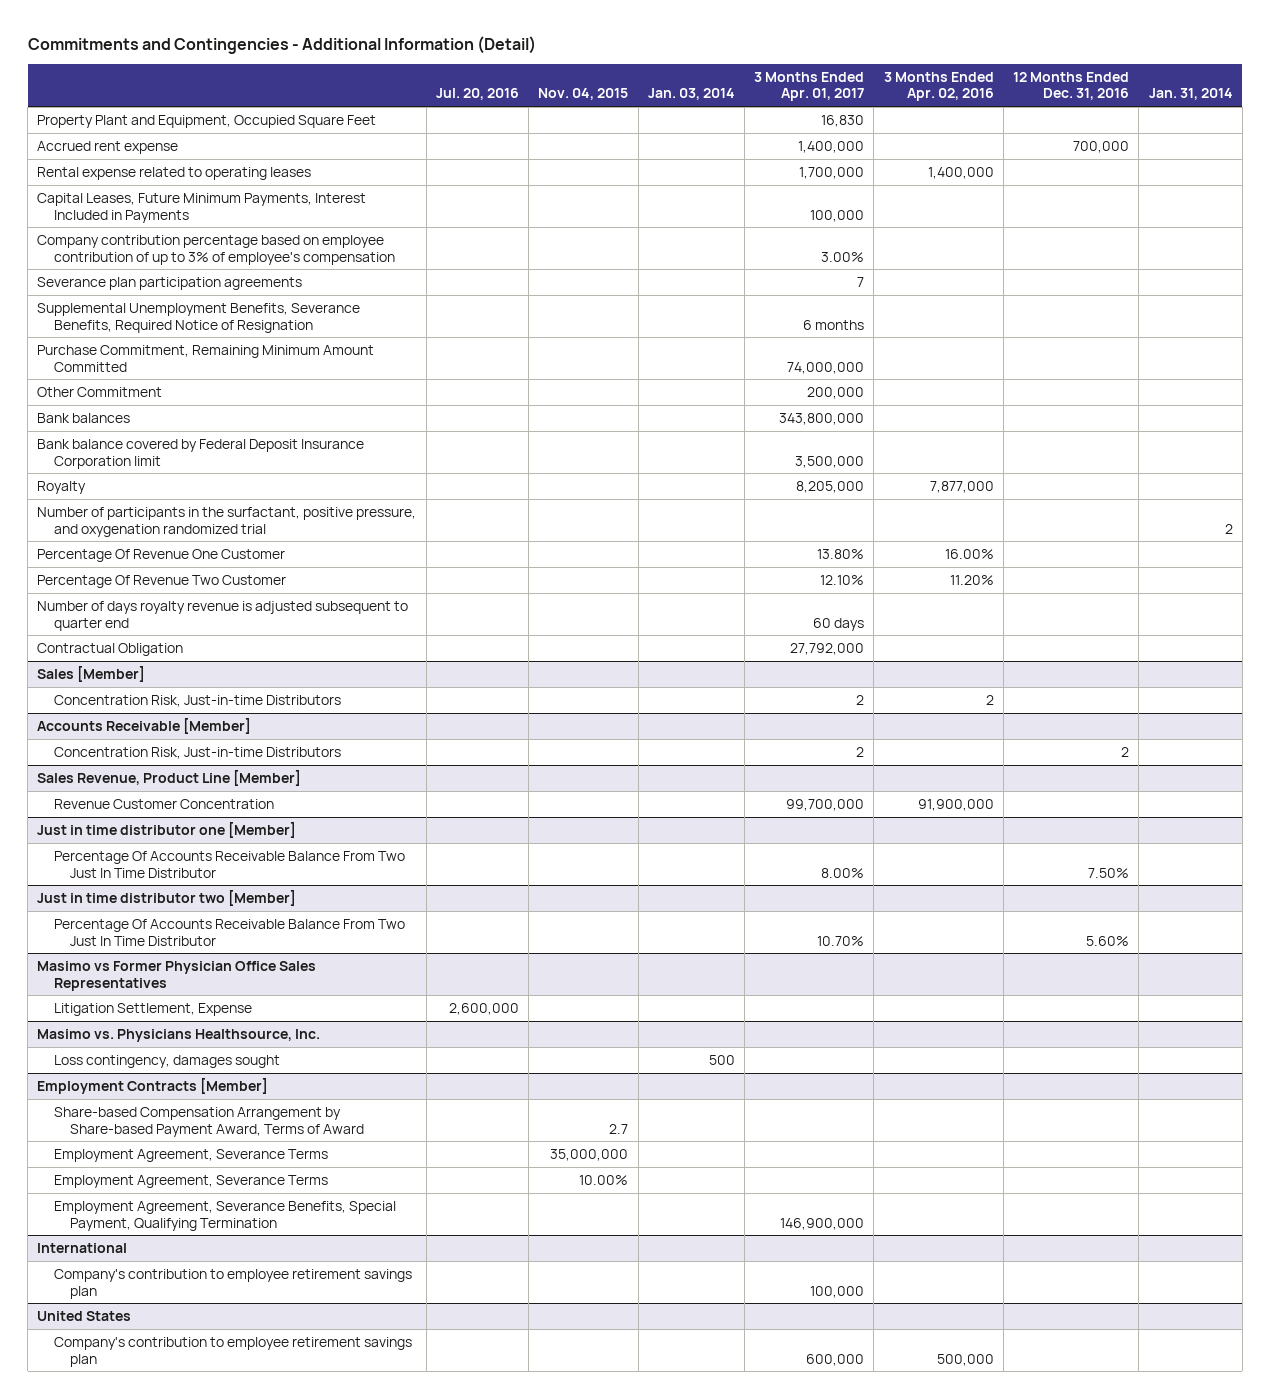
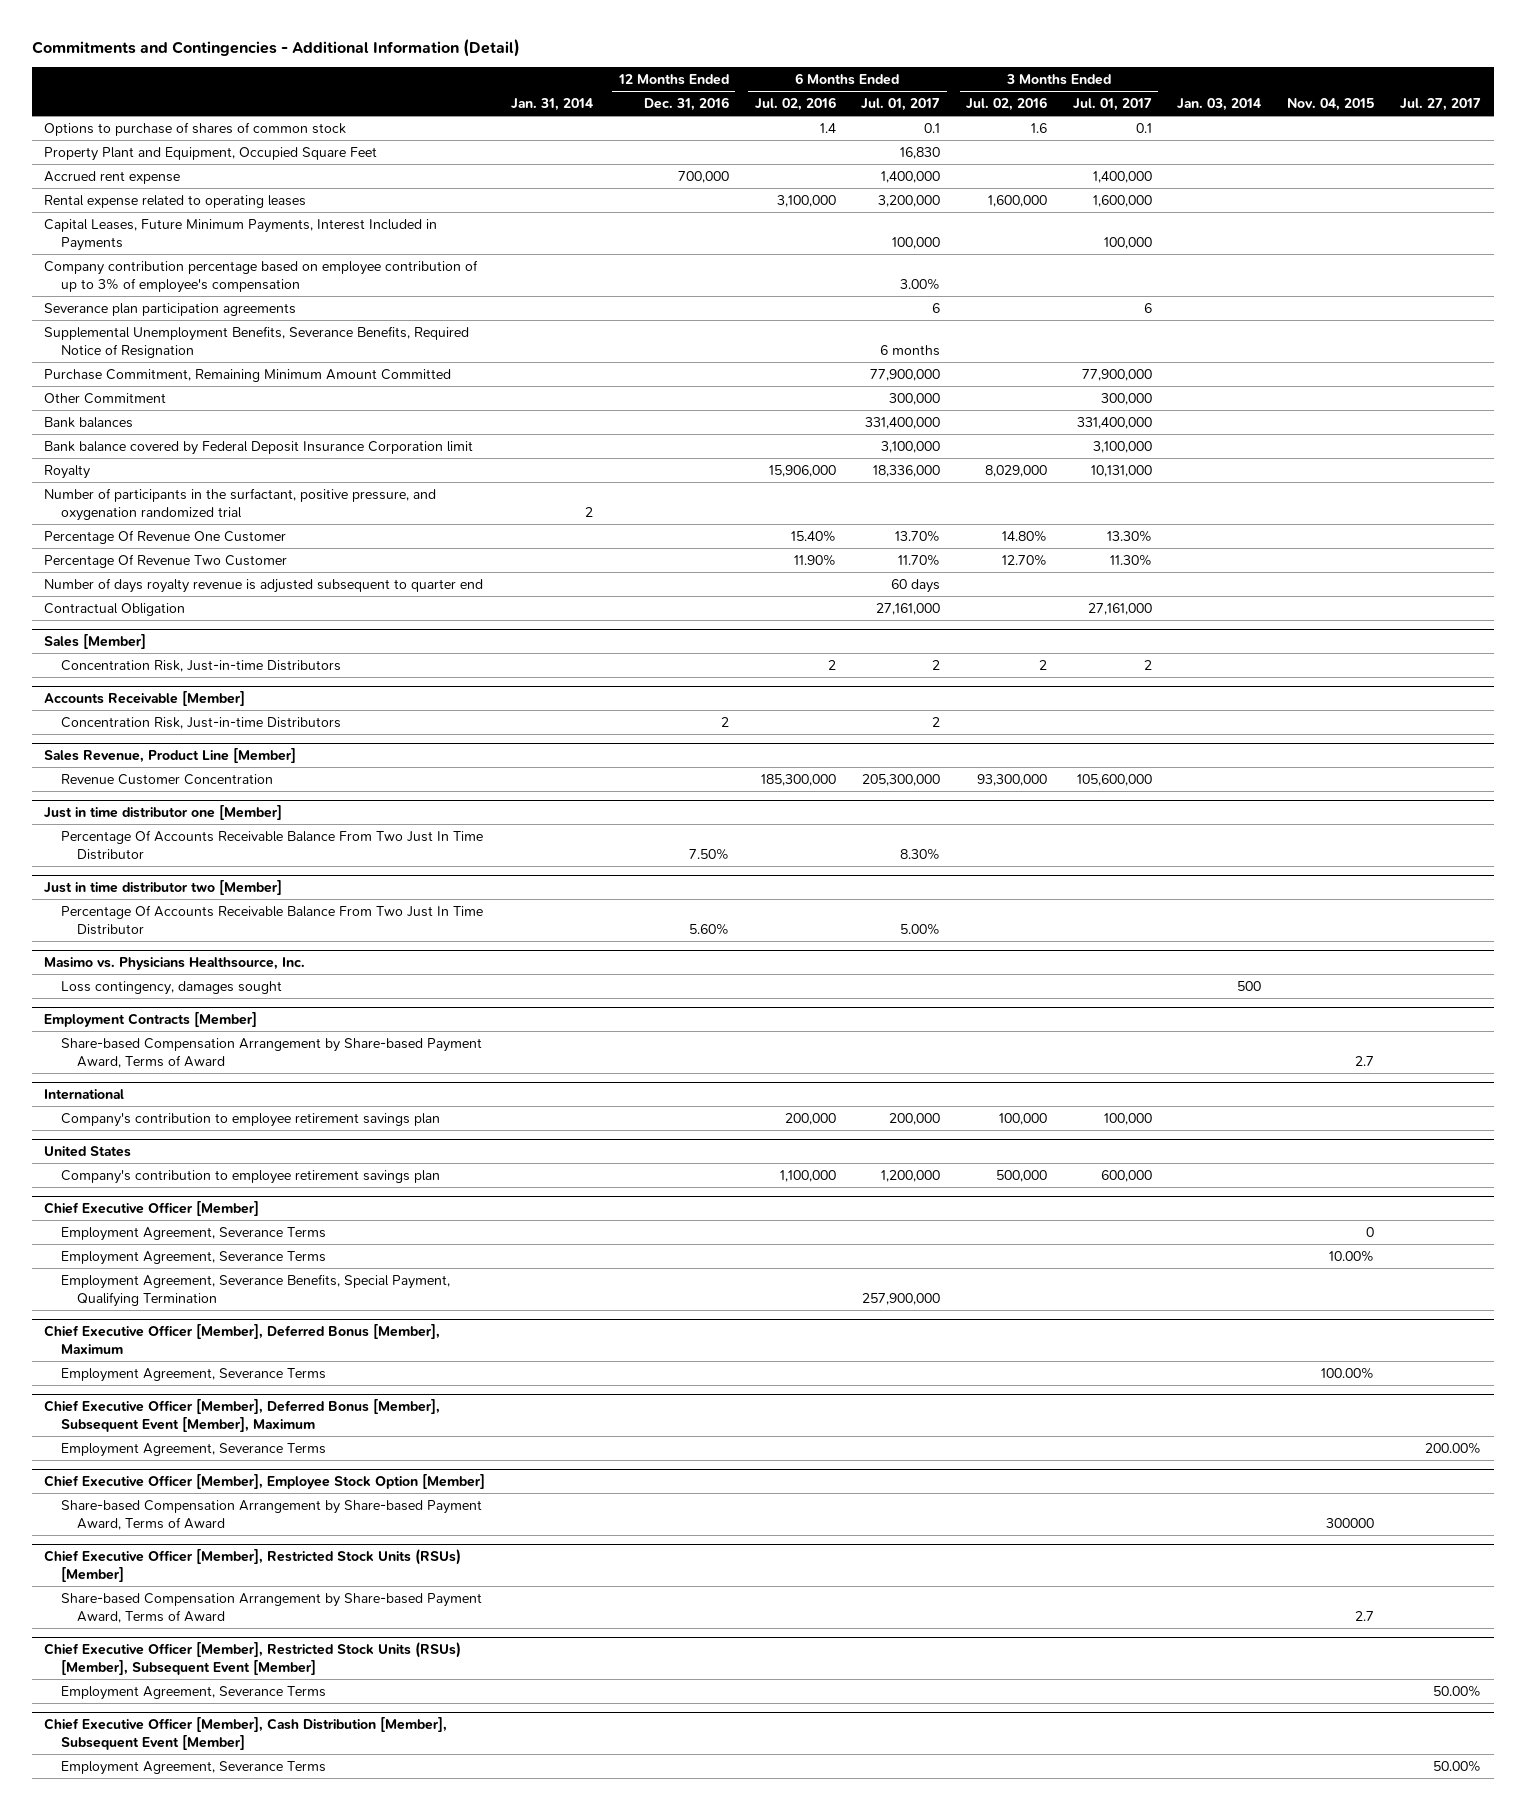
- | Jul. 20, 2016 | Nov. 04, 2015 | Jan. 03, 2014 | 3 Months Ended Apr. 01, 2017 | 3 Months Ended Apr. 02, 2016 | 12 Months Ended Dec. 31, 2016 | Jan. 31, 2014
+ | Jan. 31, 2014 | 12 Months Ended Dec. 31, 2016 | 6 Months Ended Jul. 02, 2016 | 6 Months Ended Jul. 01, 2017 | 3 Months Ended Jul. 02, 2016 | 3 Months Ended Jul. 01, 2017 | Jan. 03, 2014 | Nov. 04, 2015 | Jul. 27, 2017
+ Options to purchase of shares of common stock | | | 1.4 | 0.1 | 1.6 | 0.1 | | |
- Masimo vs Former Physician Office Sales Representatives
- Litigation Settlement, Expense | 2,600,000 | | | | | |
@ Employment Contracts [Member]
- Employment Agreement, Severance Terms | | 35,000,000 | | | | |
- Employment Agreement, Severance Terms | | 10.00% | | | | |
- Employment Agreement, Severance Benefits, Special Payment, Qualifying Termination | | | | 146,900,000 | | |
+ Chief Executive Officer [Member]
+ Employment Agreement, Severance Terms | | | | | | | | 0 |
+ Employment Agreement, Severance Terms | | | | | | | | 10.00% |
+ Employment Agreement, Severance Benefits, Special Payment, Qualifying Termination | | | | 257,900,000 | | | | |
+ Chief Executive Officer [Member], Deferred Bonus [Member], Maximum
+ Employment Agreement, Severance Terms | | | | | | | | 100.00% |
+ Chief Executive Officer [Member], Deferred Bonus [Member], Subsequent Event [Member], Maximum
+ Employment Agreement, Severance Terms | | | | | | | | | 200.00%
+ Chief Executive Officer [Member], Employee Stock Option [Member]
+ Share-based Compensation Arrangement by Share-based Payment Award, Terms of Award | | | | | | | | 300000 |
+ Chief Executive Officer [Member], Restricted Stock Units (RSUs) [Member]
+ Share-based Compensation Arrangement by Share-based Payment Award, Terms of Award | | | | | | | | 2.7 |
+ Chief Executive Officer [Member], Restricted Stock Units (RSUs) [Member], Subsequent Event [Member]
+ Employment Agreement, Severance Terms | | | | | | | | | 50.00%
+ Chief Executive Officer [Member], Cash Distribution [Member], Subsequent Event [Member]
+ Employment Agreement, Severance Terms | | | | | | | | | 50.00%

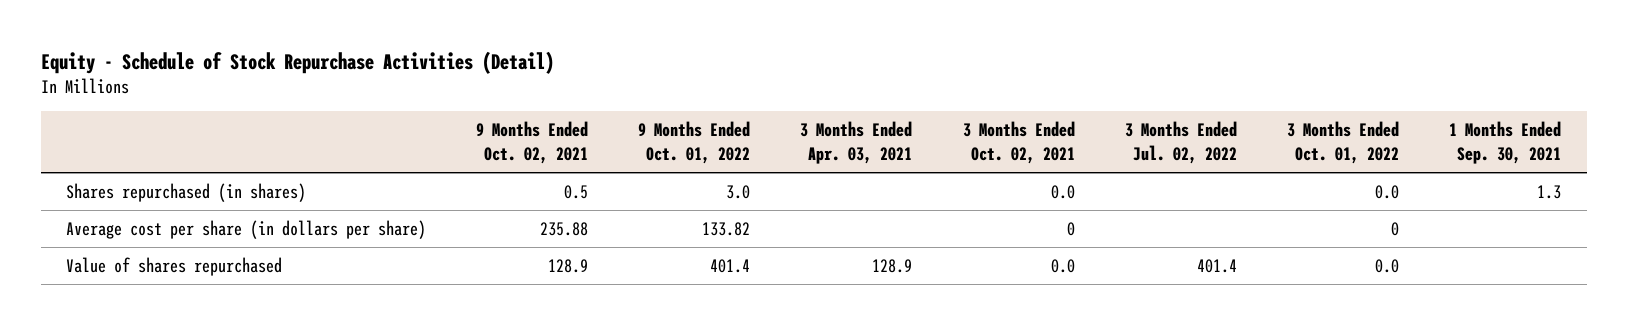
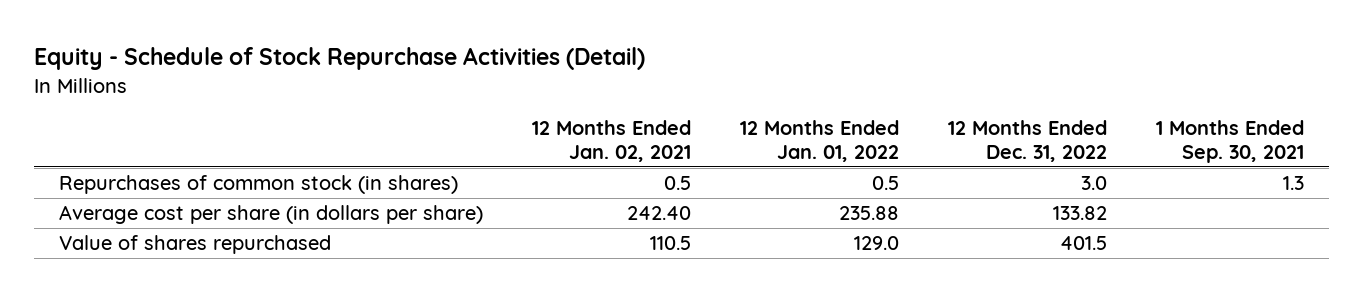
- | 9 Months Ended Oct. 02, 2021 | 9 Months Ended Oct. 01, 2022 | 3 Months Ended Apr. 03, 2021 | 3 Months Ended Oct. 02, 2021 | 3 Months Ended Jul. 02, 2022 | 3 Months Ended Oct. 01, 2022 | 1 Months Ended Sep. 30, 2021
+ | 12 Months Ended Jan. 02, 2021 | 12 Months Ended Jan. 01, 2022 | 12 Months Ended Dec. 31, 2022 | 1 Months Ended Sep. 30, 2021
- Shares repurchased (in shares) | 0.5 | 3.0 | | 0.0 | | 0.0 | 1.3
+ Repurchases of common stock (in shares) | 0.5 | 0.5 | 3.0 | 1.3

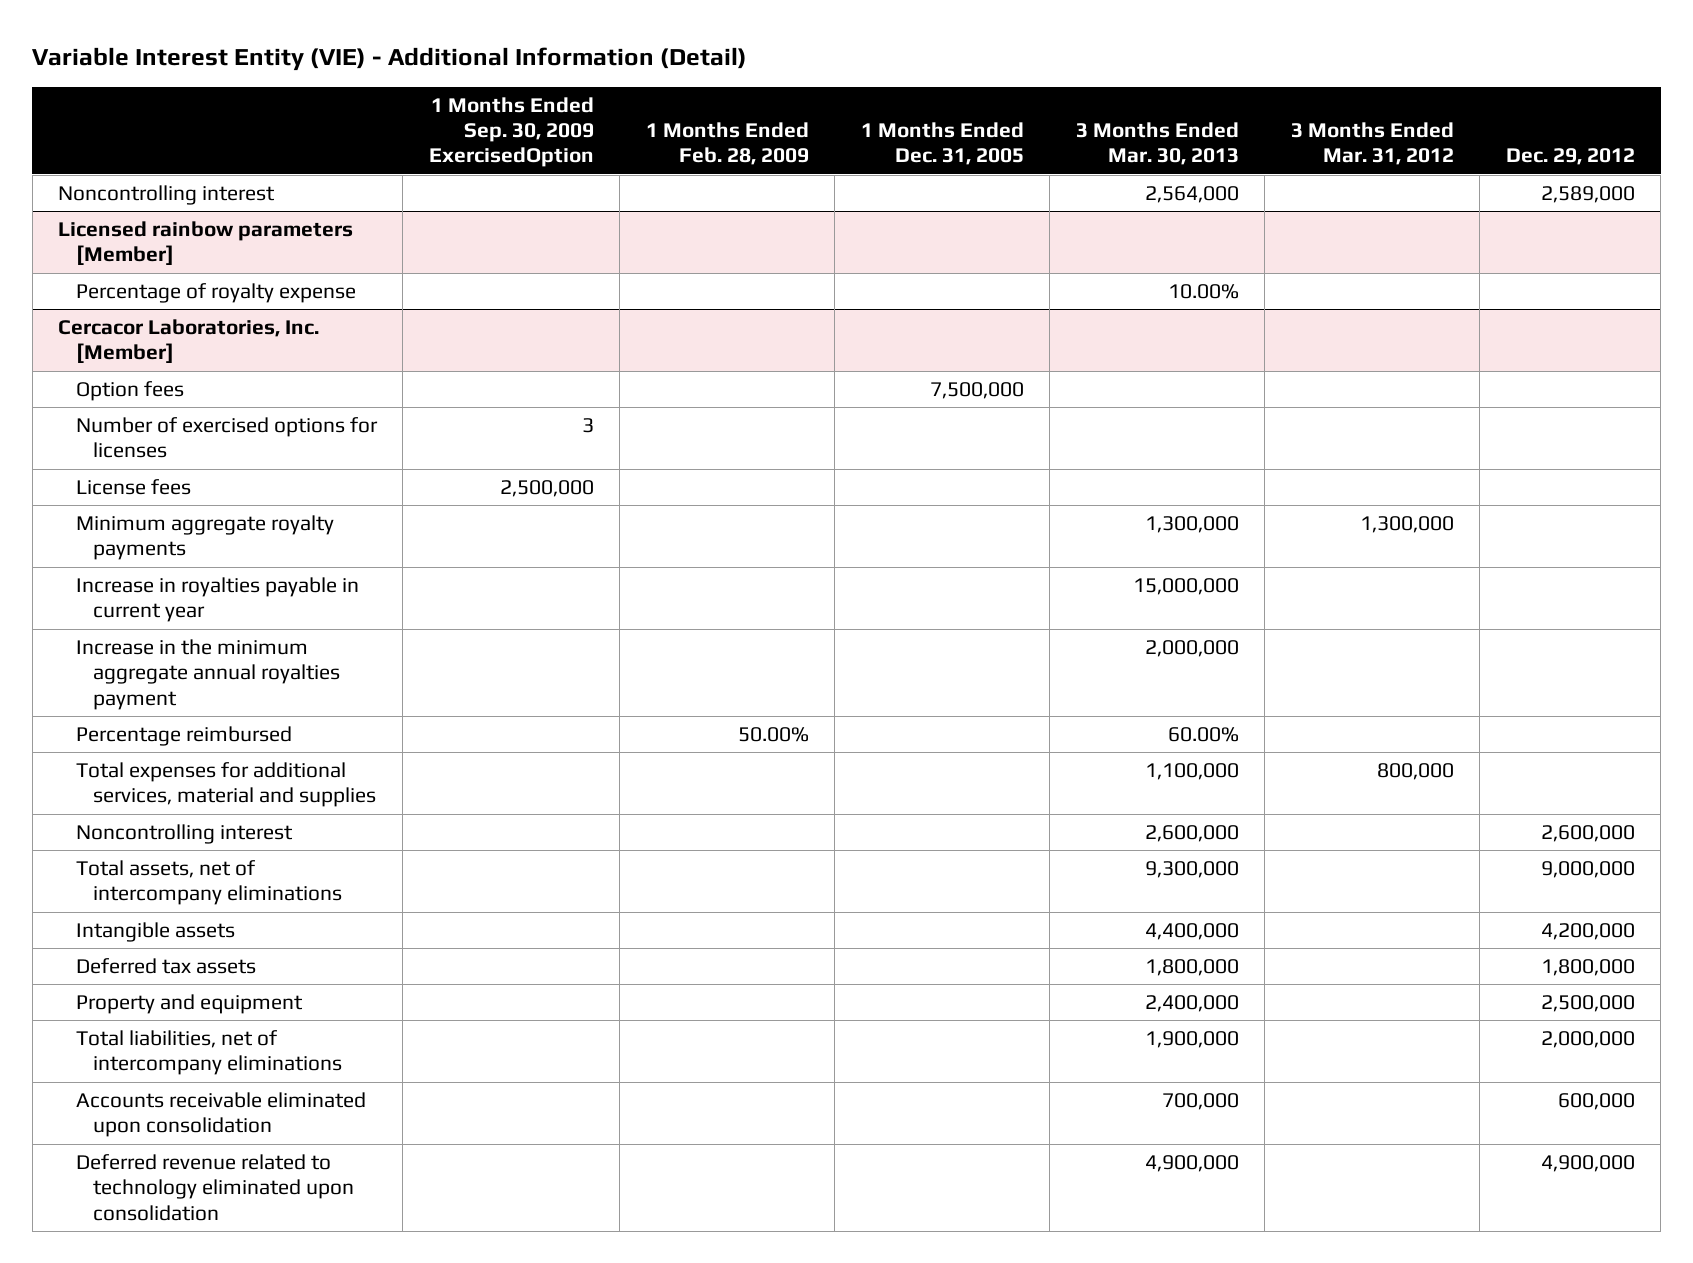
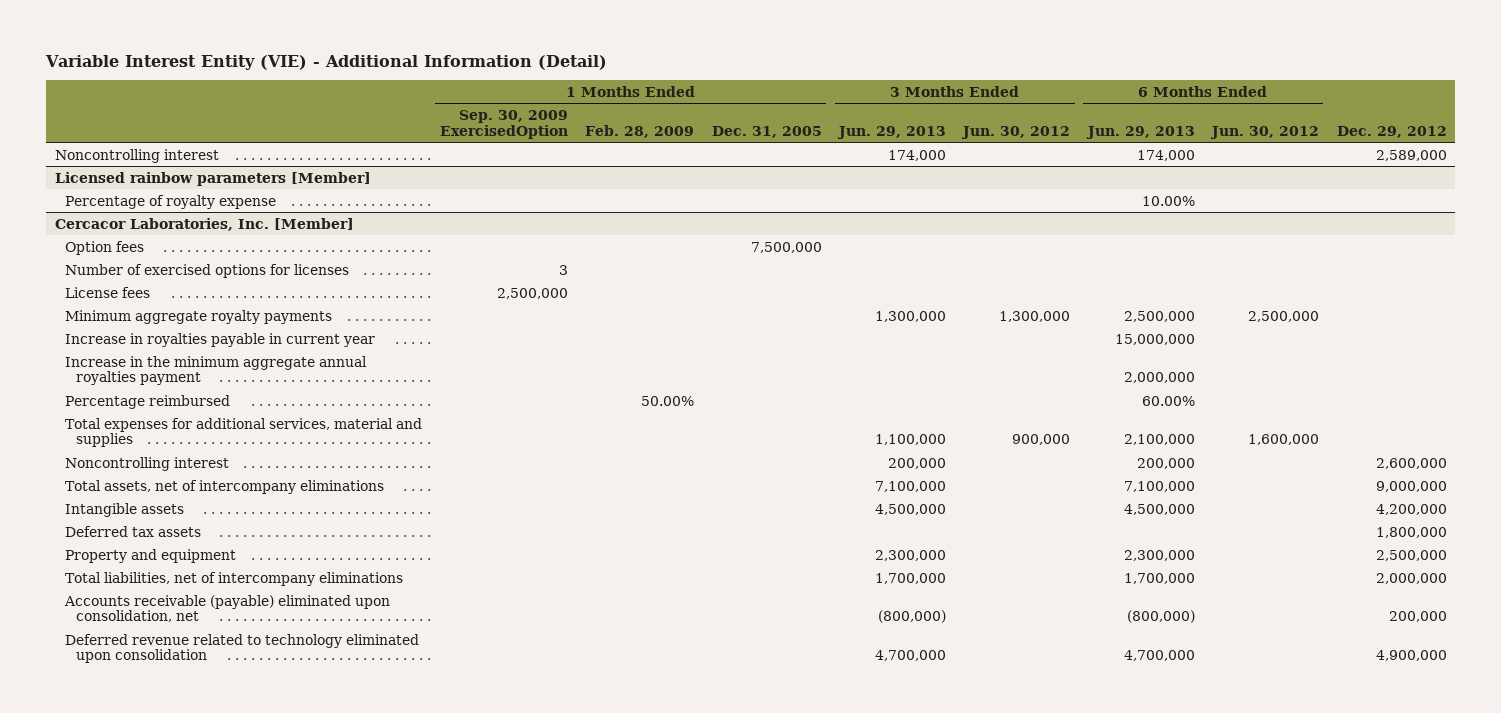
- | 1 Months Ended Sep. 30, 2009 ExercisedOption | 1 Months Ended Feb. 28, 2009 | 1 Months Ended Dec. 31, 2005 | 3 Months Ended Mar. 30, 2013 | 3 Months Ended Mar. 31, 2012 | Dec. 29, 2012
+ | 1 Months Ended Sep. 30, 2009 ExercisedOption | 1 Months Ended Feb. 28, 2009 | 1 Months Ended Dec. 31, 2005 | 3 Months Ended Jun. 29, 2013 | 3 Months Ended Jun. 30, 2012 | 6 Months Ended Jun. 29, 2013 | 6 Months Ended Jun. 30, 2012 | Dec. 29, 2012
@ Cercacor Laboratories, Inc. [Member]
- Accounts receivable eliminated upon consolidation | | | | 700,000 | | 600,000
+ Accounts receivable (payable) eliminated upon consolidation, net | | | | (800,000) | | (800,000) | | 200,000

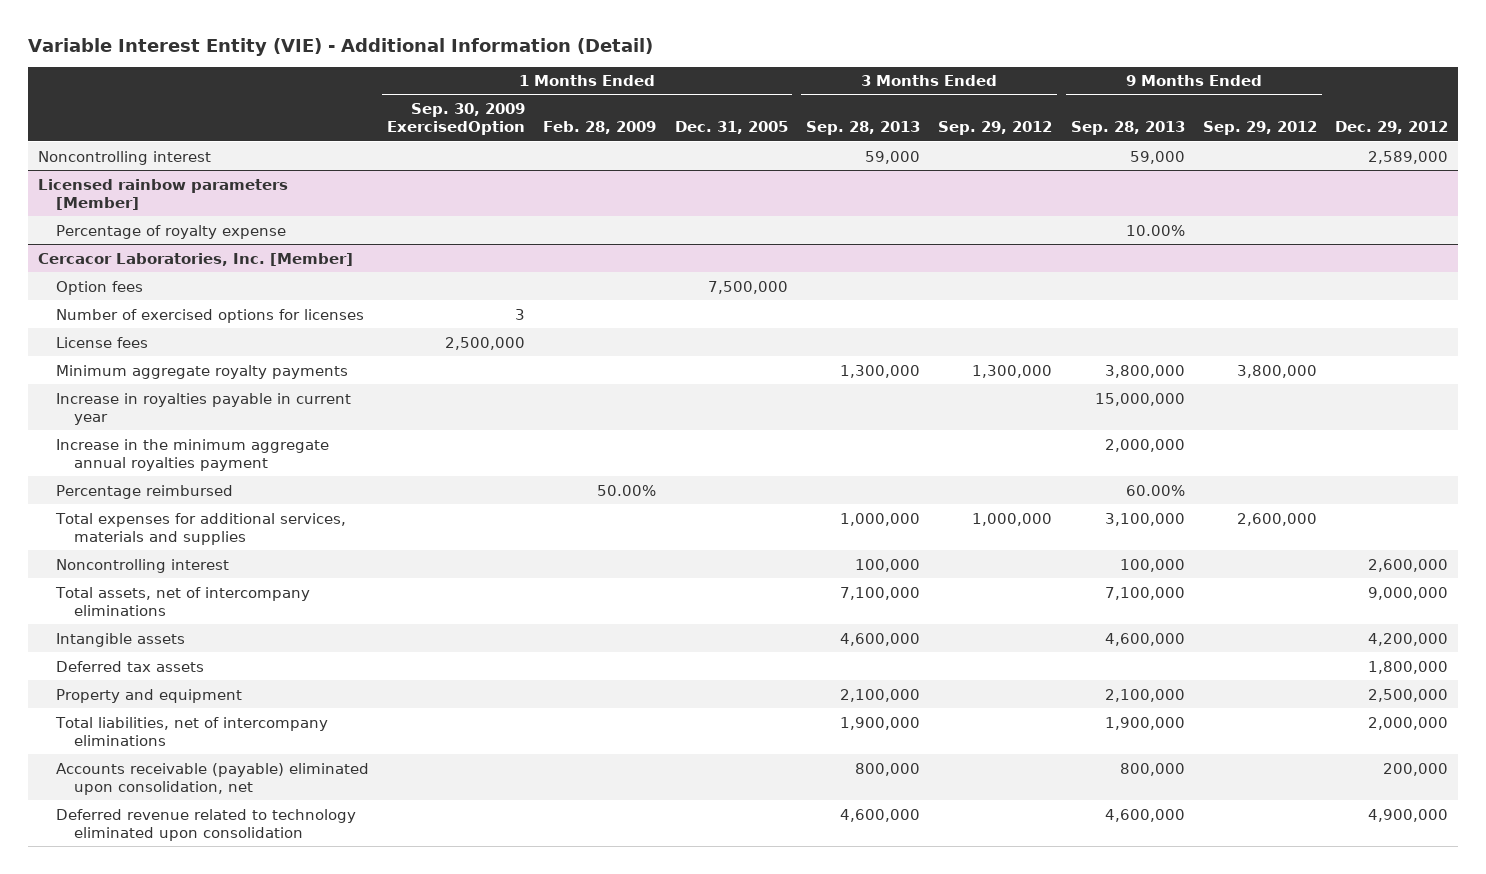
- | 1 Months Ended Sep. 30, 2009 ExercisedOption | 1 Months Ended Feb. 28, 2009 | 1 Months Ended Dec. 31, 2005 | 3 Months Ended Jun. 29, 2013 | 3 Months Ended Jun. 30, 2012 | 6 Months Ended Jun. 29, 2013 | 6 Months Ended Jun. 30, 2012 | Dec. 29, 2012
+ | 1 Months Ended Sep. 30, 2009 ExercisedOption | 1 Months Ended Feb. 28, 2009 | 1 Months Ended Dec. 31, 2005 | 3 Months Ended Sep. 28, 2013 | 3 Months Ended Sep. 29, 2012 | 9 Months Ended Sep. 28, 2013 | 9 Months Ended Sep. 29, 2012 | Dec. 29, 2012
@ Cercacor Laboratories, Inc. [Member]
- Total expenses for additional services, material and supplies | | | | 1,100,000 | 900,000 | 2,100,000 | 1,600,000 |
+ Total expenses for additional services, materials and supplies | | | | 1,000,000 | 1,000,000 | 3,100,000 | 2,600,000 |

